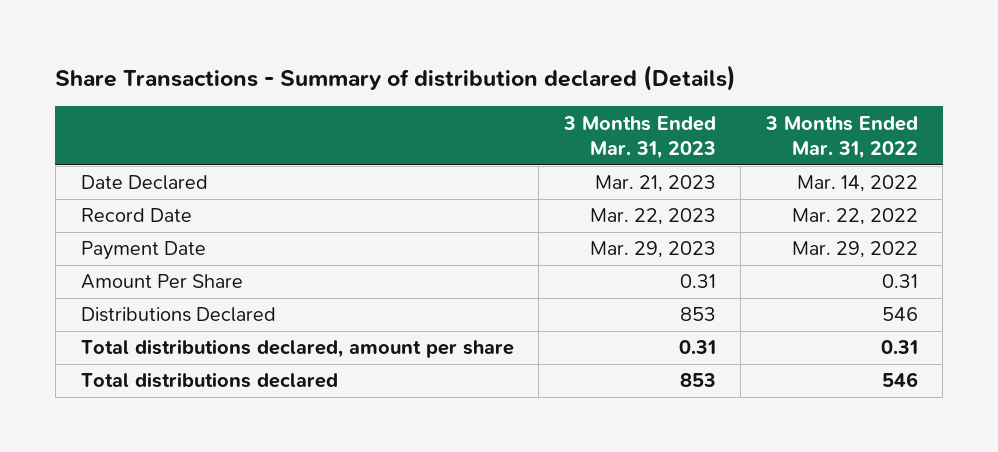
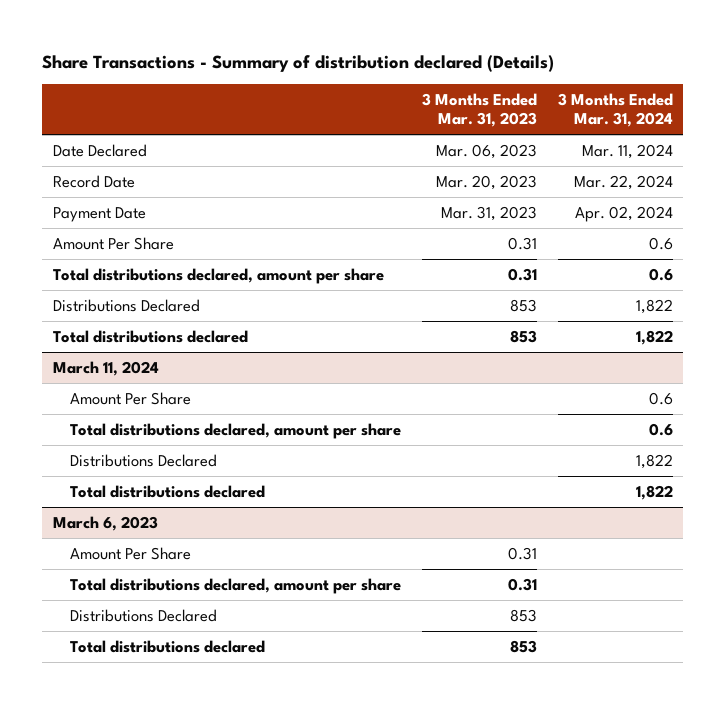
- | 3 Months Ended Mar. 31, 2023 | 3 Months Ended Mar. 31, 2022
+ | 3 Months Ended Mar. 31, 2023 | 3 Months Ended Mar. 31, 2024
- Date Declared | Mar. 21, 2023 | Mar. 14, 2022
- Record Date | Mar. 22, 2023 | Mar. 22, 2022
- Payment Date | Mar. 29, 2023 | Mar. 29, 2022
+ Date Declared | Mar. 06, 2023 | Mar. 11, 2024
+ Record Date | Mar. 20, 2023 | Mar. 22, 2024
+ Payment Date | Mar. 31, 2023 | Apr. 02, 2024
+ Total distributions declared, amount per share | 0.31 | 0.6
+ Total distributions declared | 853 | 1,822
+ March 11, 2024
+ Amount Per Share | | 0.6
+ Total distributions declared, amount per share | | 0.6
+ Distributions Declared | | 1,822
+ Total distributions declared | | 1,822
+ March 6, 2023
+ Amount Per Share | 0.31 |
+ Distributions Declared | 853 |

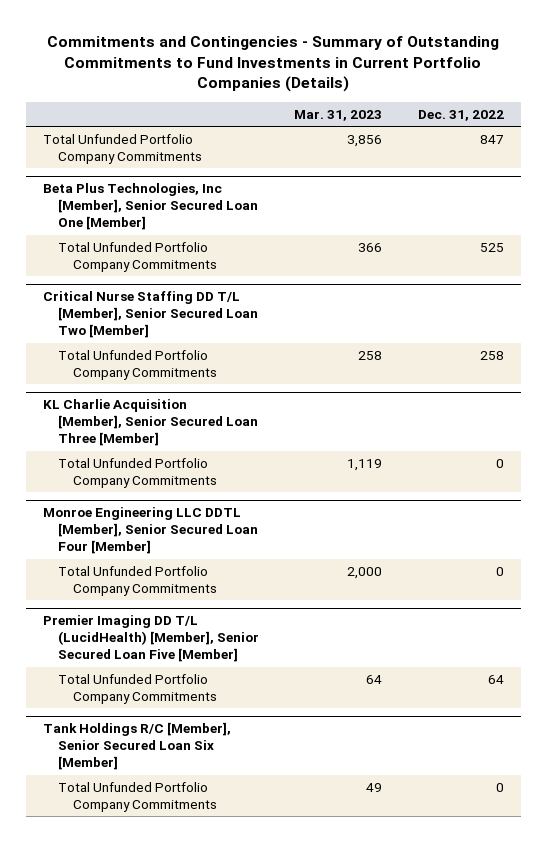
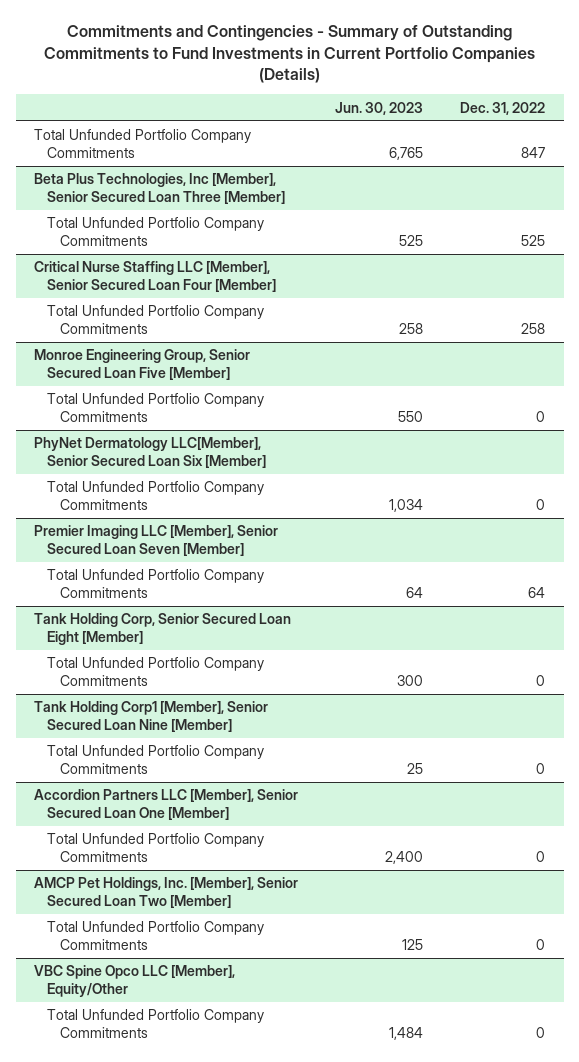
- | Mar. 31, 2023 | Dec. 31, 2022
+ | Jun. 30, 2023 | Dec. 31, 2022
- Beta Plus Technologies, Inc [Member], Senior Secured Loan One [Member]
+ Beta Plus Technologies, Inc [Member], Senior Secured Loan Three [Member]
- Critical Nurse Staffing DD T/L [Member], Senior Secured Loan Two [Member]
+ Critical Nurse Staffing LLC [Member], Senior Secured Loan Four [Member]
- KL Charlie Acquisition [Member], Senior Secured Loan Three [Member]
+ Monroe Engineering Group, Senior Secured Loan Five [Member]
- Monroe Engineering LLC DDTL [Member], Senior Secured Loan Four [Member]
+ PhyNet Dermatology LLC[Member], Senior Secured Loan Six [Member]
- Premier Imaging DD T/L (LucidHealth) [Member], Senior Secured Loan Five [Member]
+ Premier Imaging LLC [Member], Senior Secured Loan Seven [Member]
- Tank Holdings R/C [Member], Senior Secured Loan Six [Member]
+ Tank Holding Corp, Senior Secured Loan Eight [Member]
+ Tank Holding Corp1 [Member], Senior Secured Loan Nine [Member]
+ Total Unfunded Portfolio Company Commitments | 25 | 0
+ Accordion Partners LLC [Member], Senior Secured Loan One [Member]
+ Total Unfunded Portfolio Company Commitments | 2,400 | 0
+ AMCP Pet Holdings, Inc. [Member], Senior Secured Loan Two [Member]
+ Total Unfunded Portfolio Company Commitments | 125 | 0
+ VBC Spine Opco LLC [Member], Equity/Other
+ Total Unfunded Portfolio Company Commitments | 1,484 | 0

